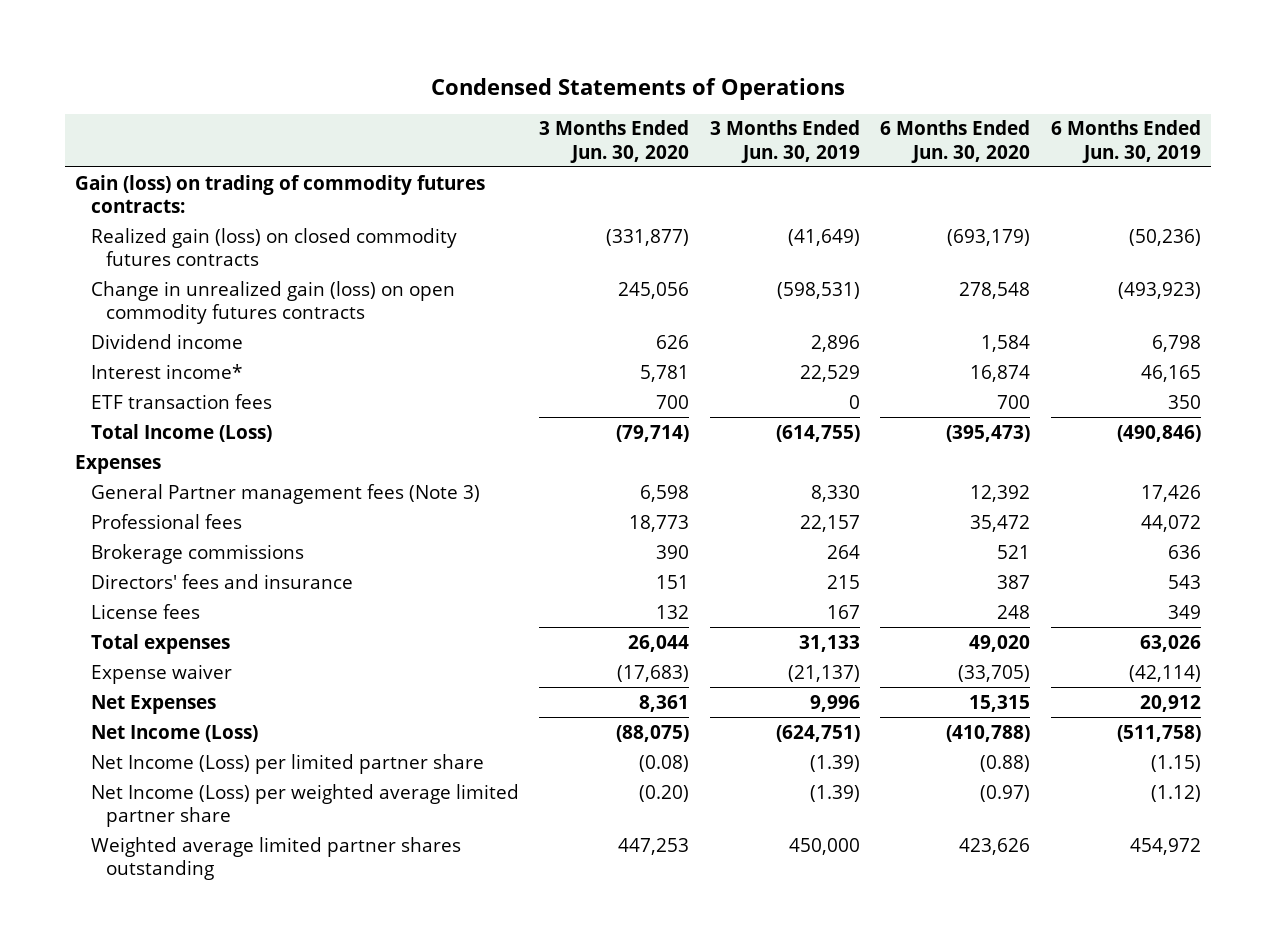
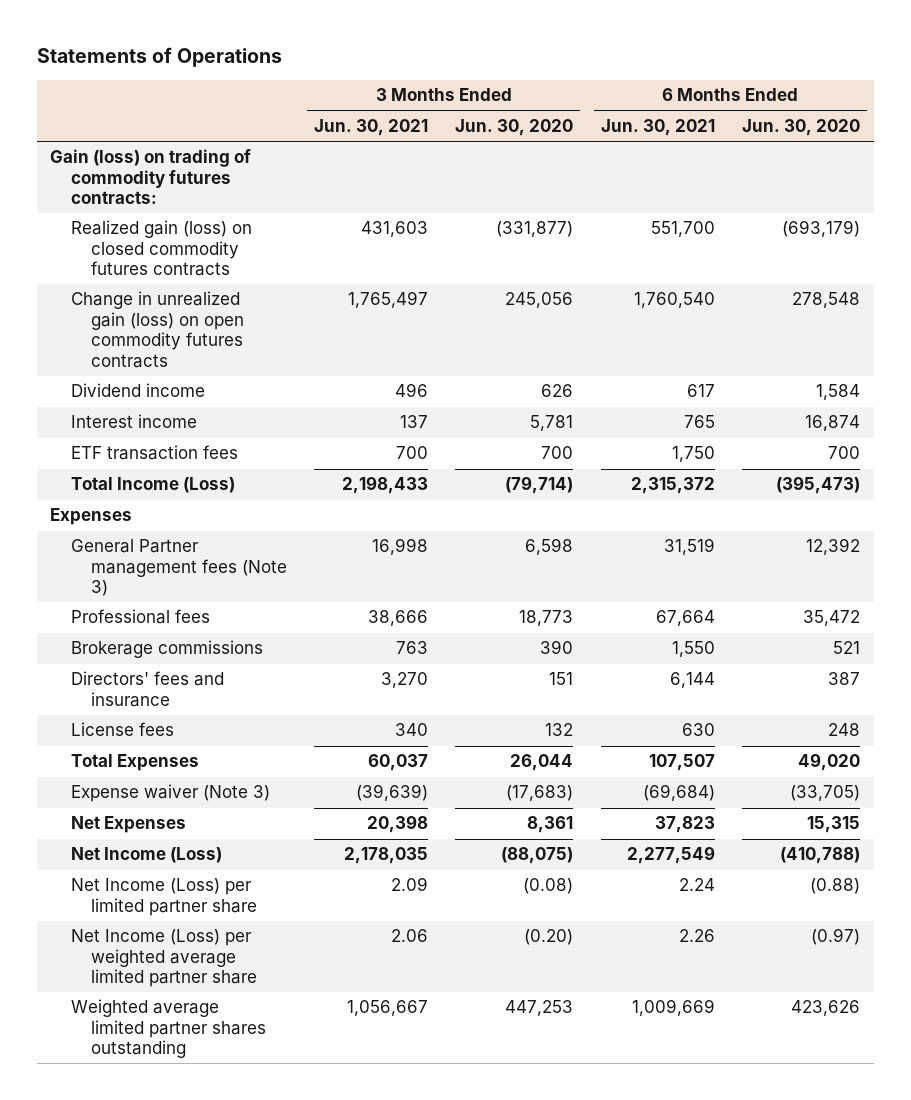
- Condensed Statements of Operations
+ Statements of Operations
- | 3 Months Ended Jun. 30, 2020 | 3 Months Ended Jun. 30, 2019 | 6 Months Ended Jun. 30, 2020 | 6 Months Ended Jun. 30, 2019
+ | 3 Months Ended Jun. 30, 2021 | 3 Months Ended Jun. 30, 2020 | 6 Months Ended Jun. 30, 2021 | 6 Months Ended Jun. 30, 2020
- Interest income* | 5,781 | 22,529 | 16,874 | 46,165
+ Interest income | 137 | 5,781 | 765 | 16,874
- Total expenses | 26,044 | 31,133 | 49,020 | 63,026
- Expense waiver | (17,683) | (21,137) | (33,705) | (42,114)
+ Total Expenses | 60,037 | 26,044 | 107,507 | 49,020
+ Expense waiver (Note 3) | (39,639) | (17,683) | (69,684) | (33,705)

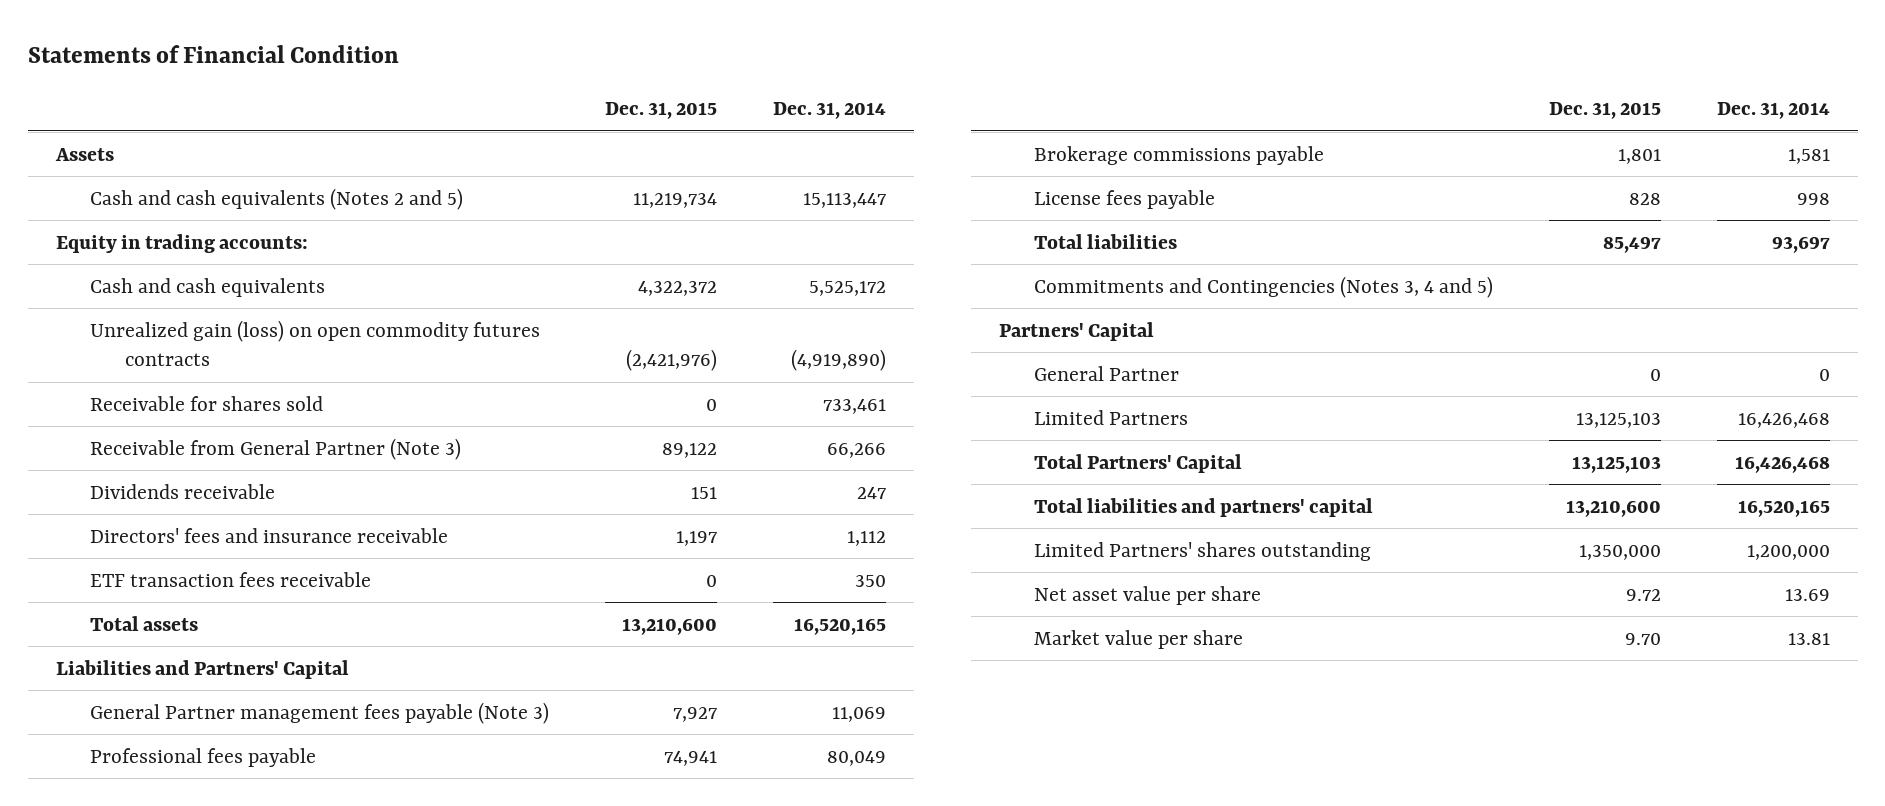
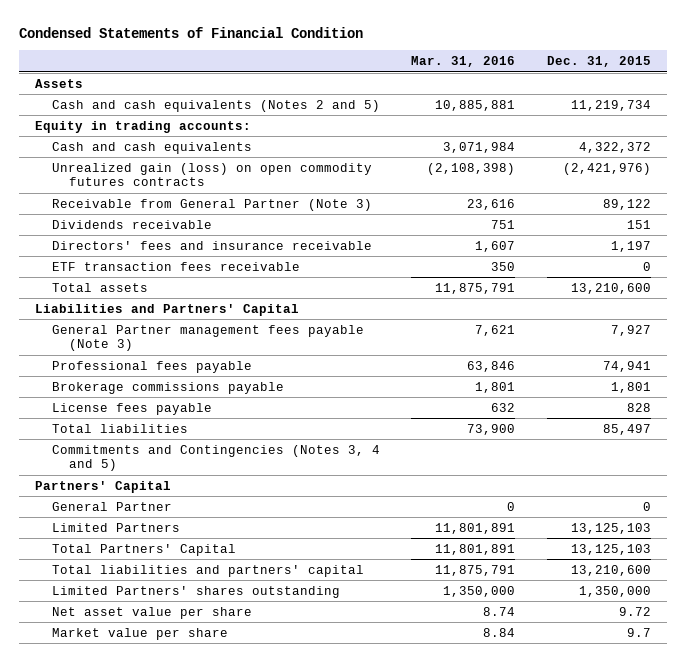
- Statements of Financial Condition
+ Condensed Statements of Financial Condition
- | Dec. 31, 2015 | Dec. 31, 2014
+ | Mar. 31, 2016 | Dec. 31, 2015
- Receivable for shares sold | 0 | 733,461
- Market value per share | 9.70 | 13.81
+ Market value per share | 8.84 | 9.7

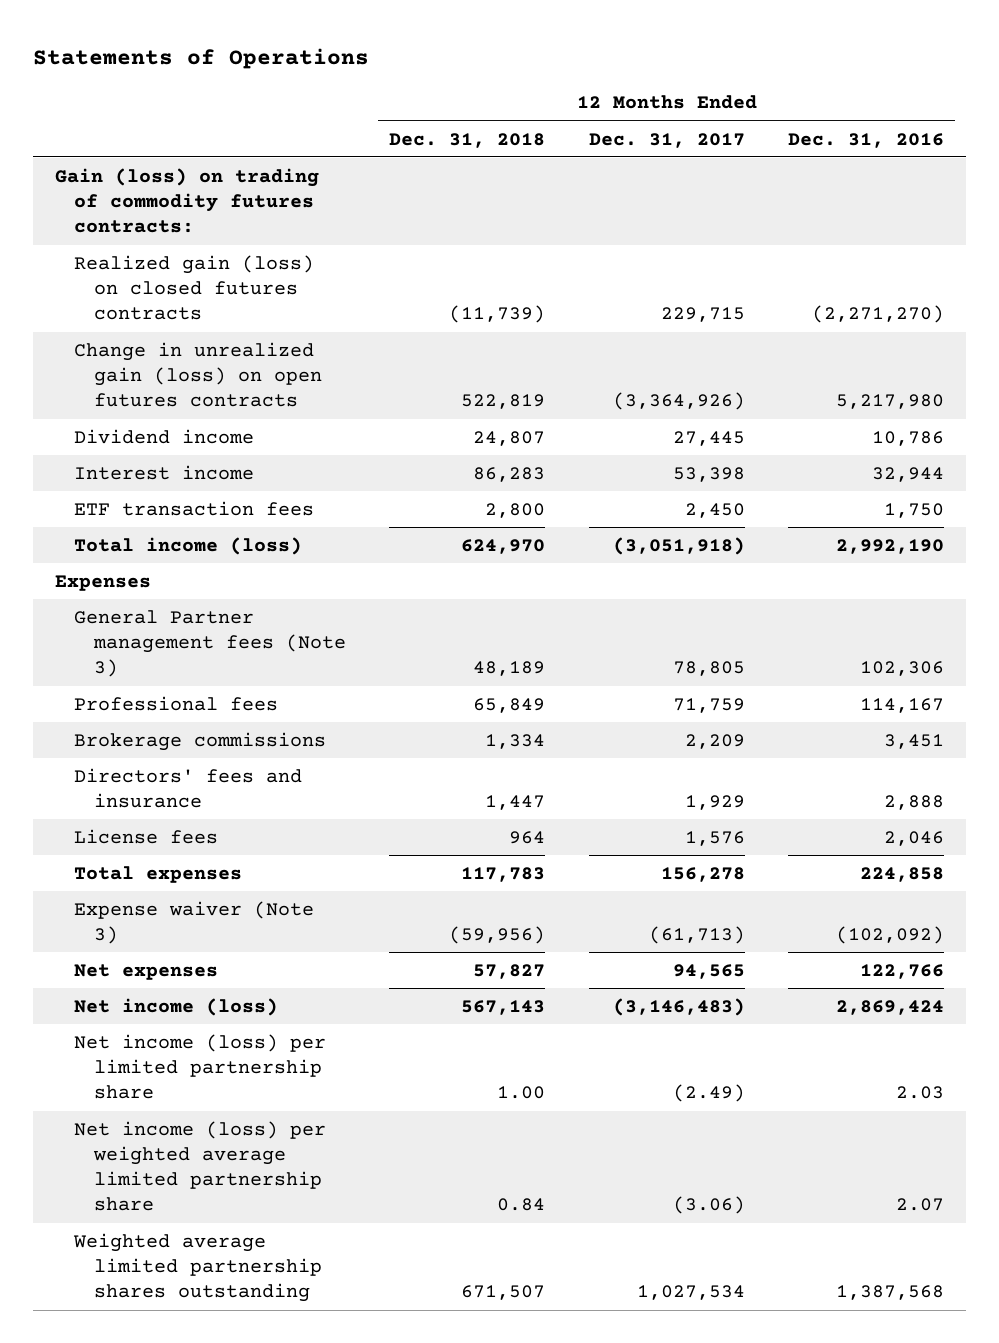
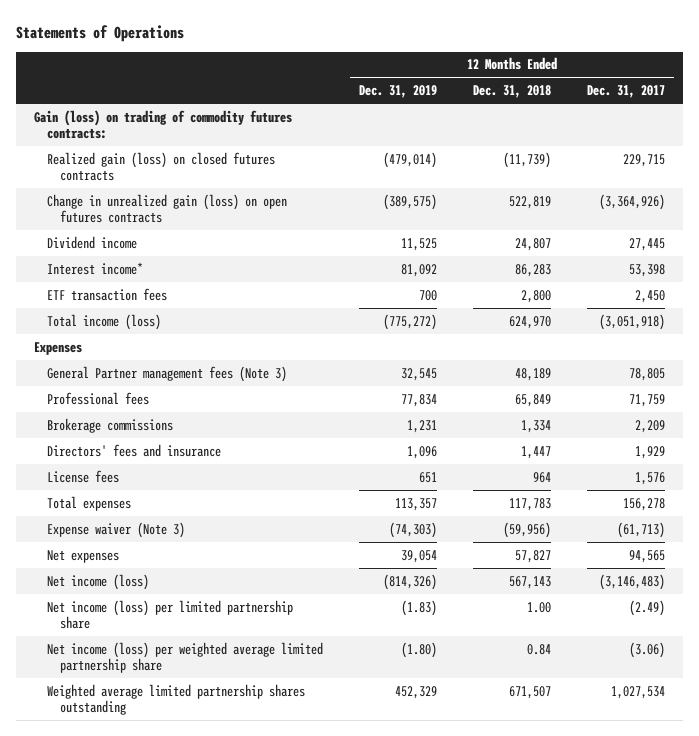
- | 12 Months Ended Dec. 31, 2018 | 12 Months Ended Dec. 31, 2017 | 12 Months Ended Dec. 31, 2016
+ | 12 Months Ended Dec. 31, 2019 | 12 Months Ended Dec. 31, 2018 | 12 Months Ended Dec. 31, 2017
- Interest income | 86,283 | 53,398 | 32,944
+ Interest income* | 81,092 | 86,283 | 53,398

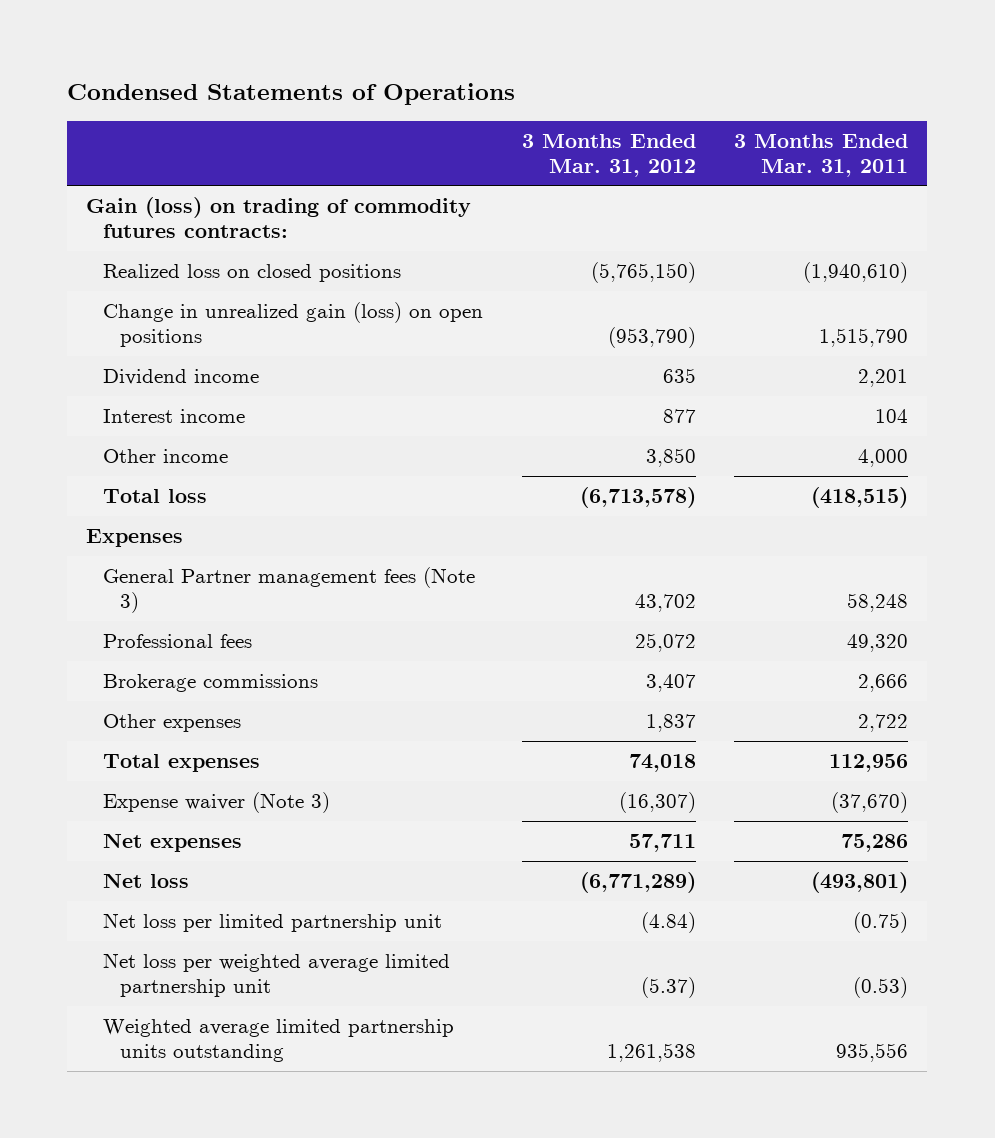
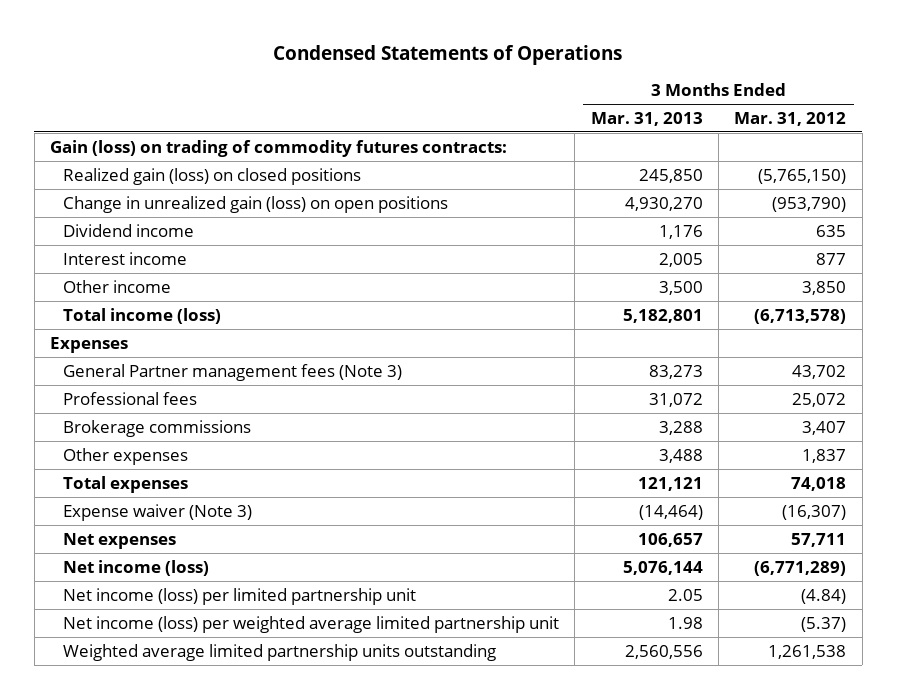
- | 3 Months Ended Mar. 31, 2012 | 3 Months Ended Mar. 31, 2011
+ | 3 Months Ended Mar. 31, 2013 | 3 Months Ended Mar. 31, 2012
- Realized loss on closed positions | (5,765,150) | (1,940,610)
+ Realized gain (loss) on closed positions | 245,850 | (5,765,150)
- Total loss | (6,713,578) | (418,515)
+ Total income (loss) | 5,182,801 | (6,713,578)
- Net loss | (6,771,289) | (493,801)
- Net loss per limited partnership unit | (4.84) | (0.75)
- Net loss per weighted average limited partnership unit | (5.37) | (0.53)
+ Net income (loss) | 5,076,144 | (6,771,289)
+ Net income (loss) per limited partnership unit | 2.05 | (4.84)
+ Net income (loss) per weighted average limited partnership unit | 1.98 | (5.37)

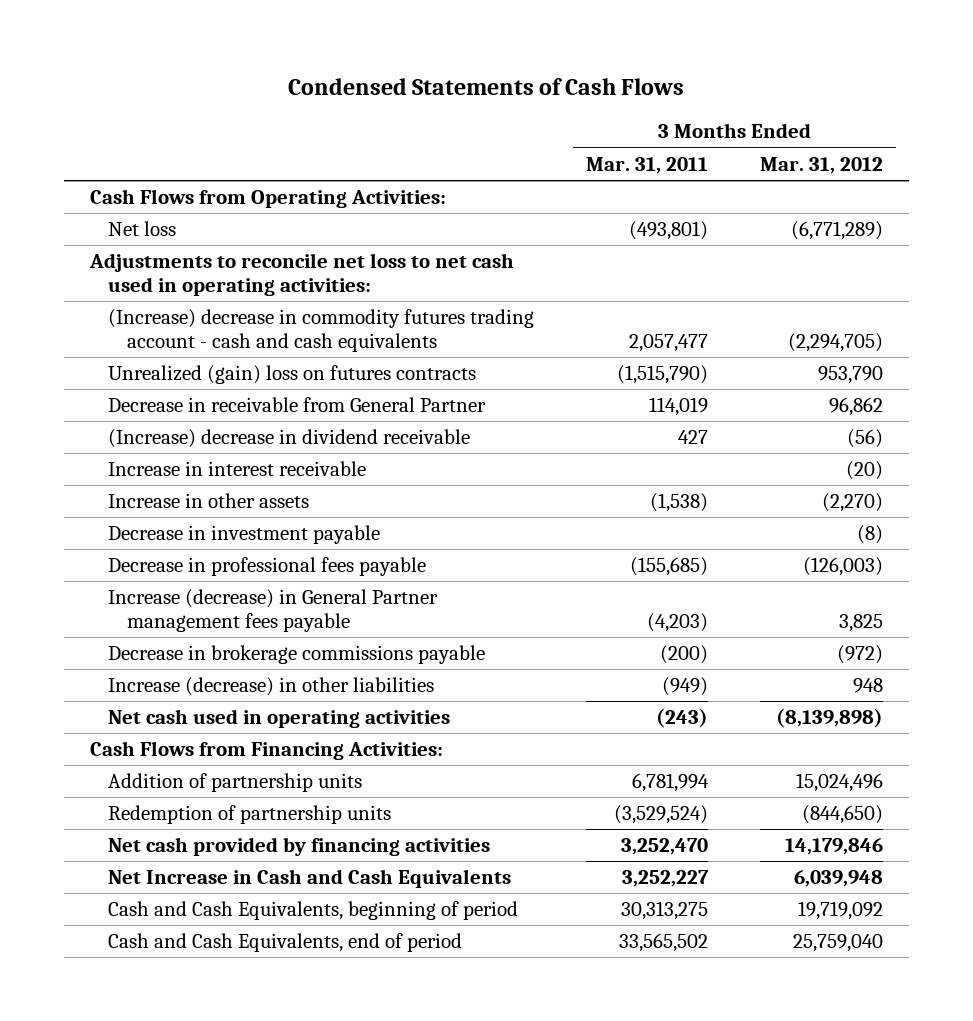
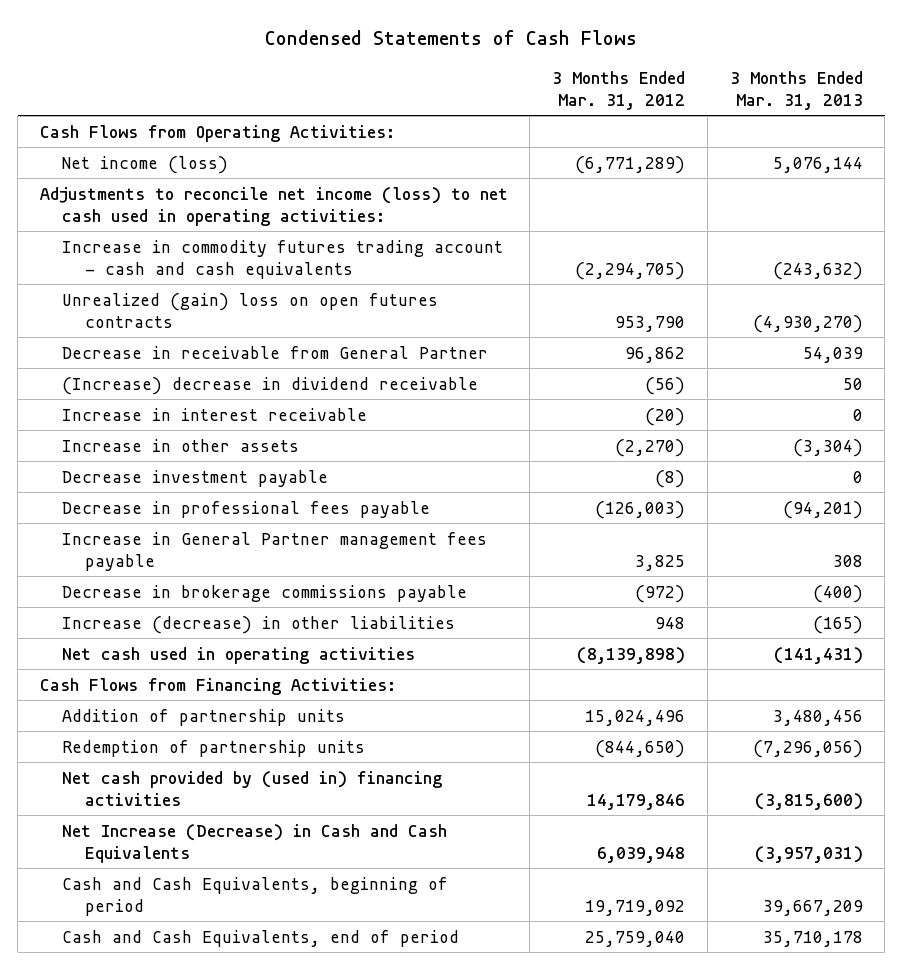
- | 3 Months Ended Mar. 31, 2011 | 3 Months Ended Mar. 31, 2012
+ | 3 Months Ended Mar. 31, 2012 | 3 Months Ended Mar. 31, 2013
- Net loss | (493,801) | (6,771,289)
- Adjustments to reconcile net loss to net cash used in operating activities:
- (Increase) decrease in commodity futures trading account - cash and cash equivalents | 2,057,477 | (2,294,705)
- Unrealized (gain) loss on futures contracts | (1,515,790) | 953,790
+ Net income (loss) | (6,771,289) | 5,076,144
+ Adjustments to reconcile net income (loss) to net cash used in operating activities:
+ Increase in commodity futures trading account - cash and cash equivalents | (2,294,705) | (243,632)
+ Unrealized (gain) loss on open futures contracts | 953,790 | (4,930,270)
- Decrease in investment payable | | (8)
+ Decrease investment payable | (8) | 0
- Increase (decrease) in General Partner management fees payable | (4,203) | 3,825
+ Increase in General Partner management fees payable | 3,825 | 308
- Net cash provided by financing activities | 3,252,470 | 14,179,846
- Net Increase in Cash and Cash Equivalents | 3,252,227 | 6,039,948
+ Net cash provided by (used in) financing activities | 14,179,846 | (3,815,600)
+ Net Increase (Decrease) in Cash and Cash Equivalents | 6,039,948 | (3,957,031)

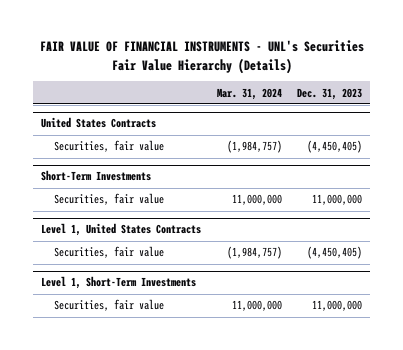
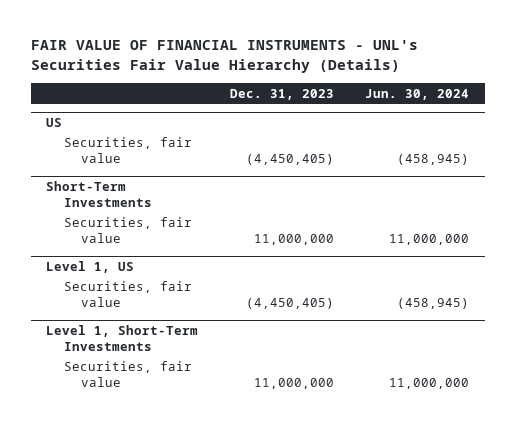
- | Mar. 31, 2024 | Dec. 31, 2023
+ | Dec. 31, 2023 | Jun. 30, 2024
- United States Contracts
+ US
- Level 1, United States Contracts
+ Level 1, US

